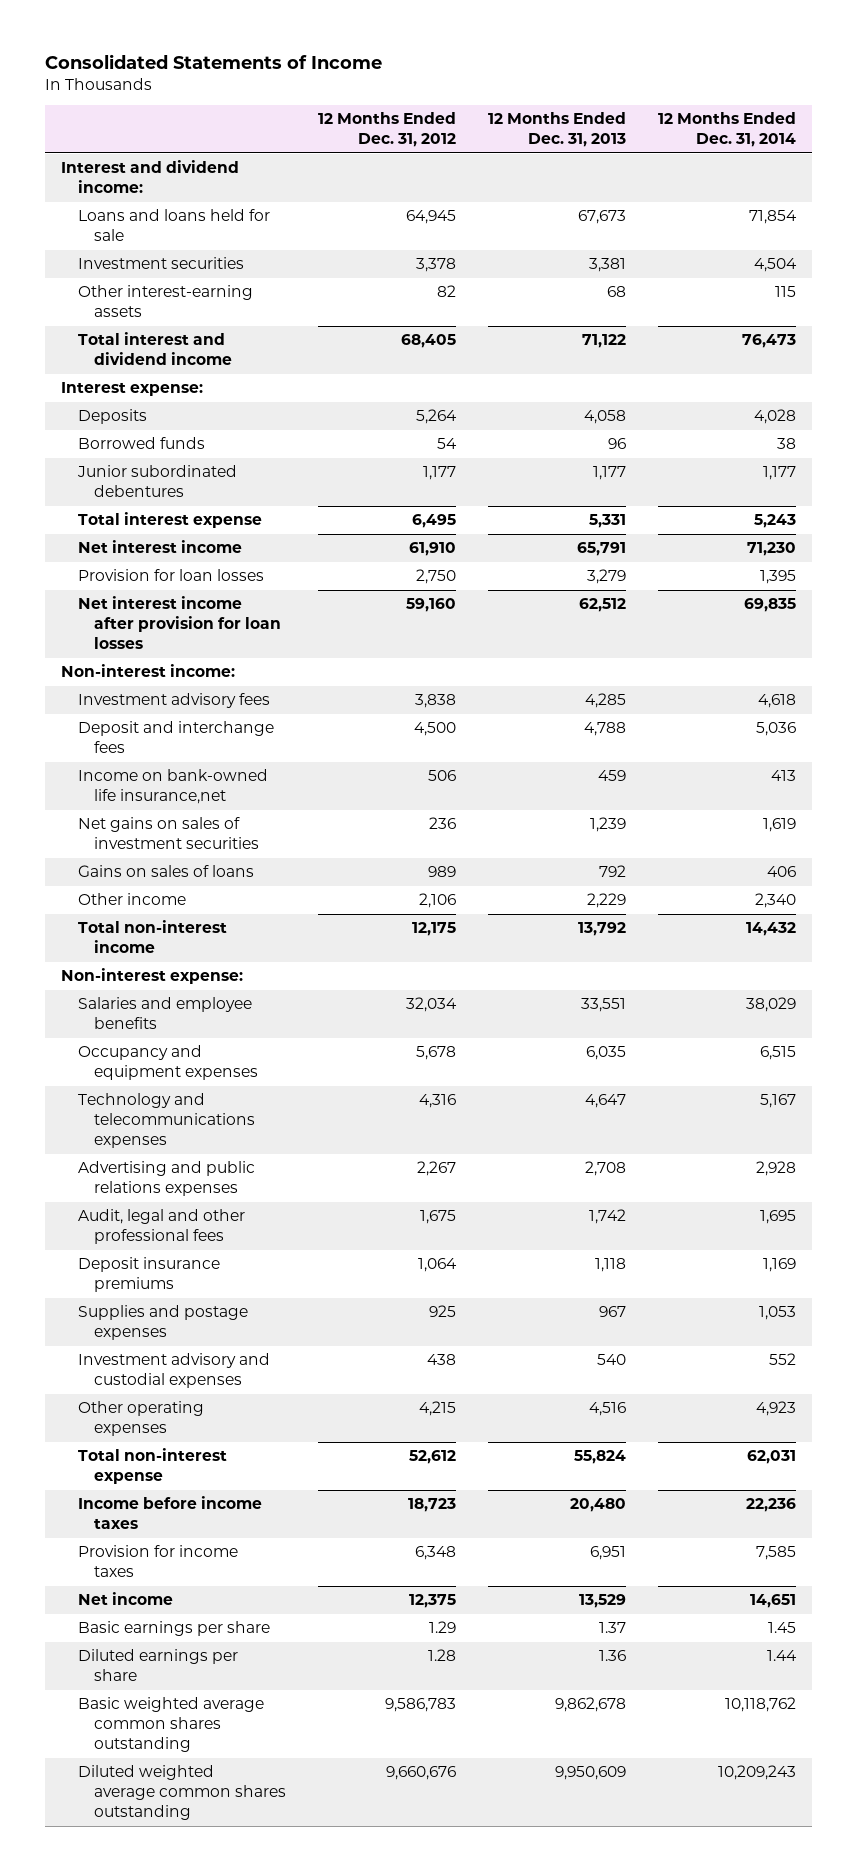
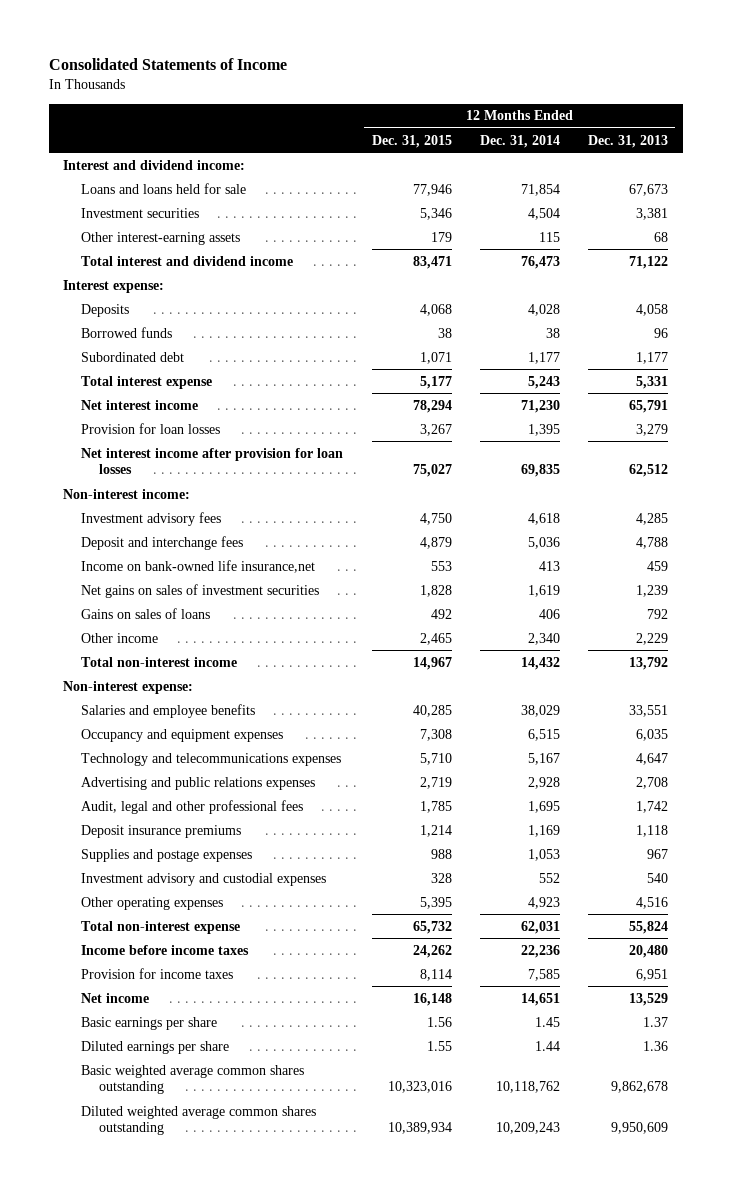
- | 12 Months Ended Dec. 31, 2012 | 12 Months Ended Dec. 31, 2013 | 12 Months Ended Dec. 31, 2014
+ | 12 Months Ended Dec. 31, 2015 | 12 Months Ended Dec. 31, 2014 | 12 Months Ended Dec. 31, 2013
- Junior subordinated debentures | 1,177 | 1,177 | 1,177
+ Subordinated debt | 1,071 | 1,177 | 1,177

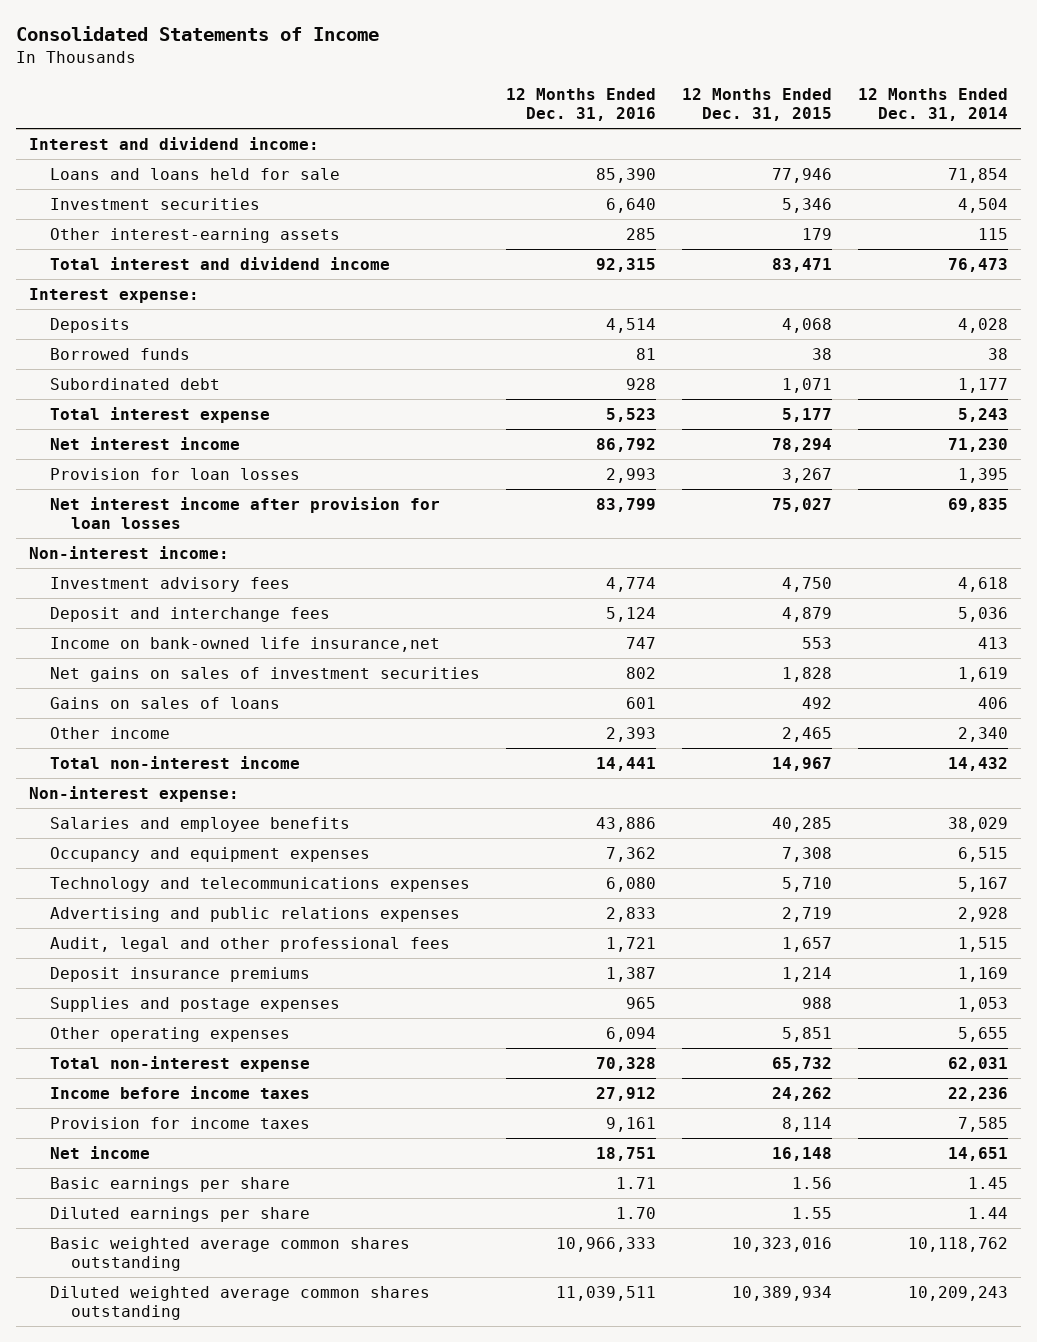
- | 12 Months Ended Dec. 31, 2015 | 12 Months Ended Dec. 31, 2014 | 12 Months Ended Dec. 31, 2013
+ | 12 Months Ended Dec. 31, 2016 | 12 Months Ended Dec. 31, 2015 | 12 Months Ended Dec. 31, 2014
- Audit, legal and other professional fees | 1,785 | 1,695 | 1,742
+ Audit, legal and other professional fees | 1,721 | 1,657 | 1,515
- Investment advisory and custodial expenses | 328 | 552 | 540
- Other operating expenses | 5,395 | 4,923 | 4,516
+ Other operating expenses | 6,094 | 5,851 | 5,655

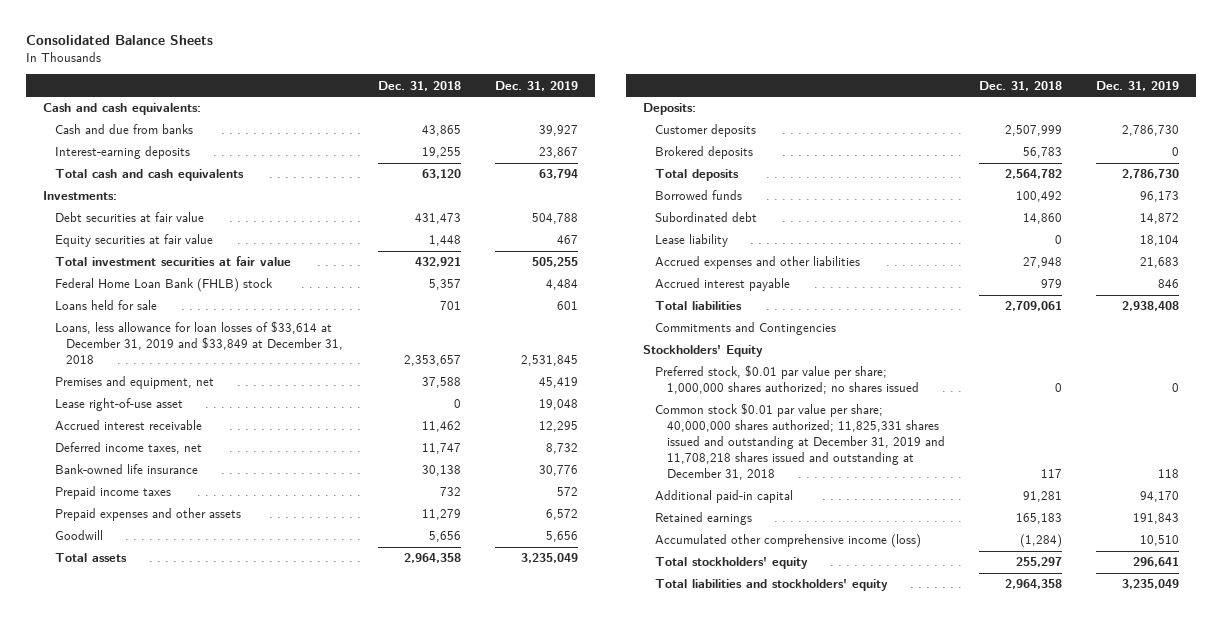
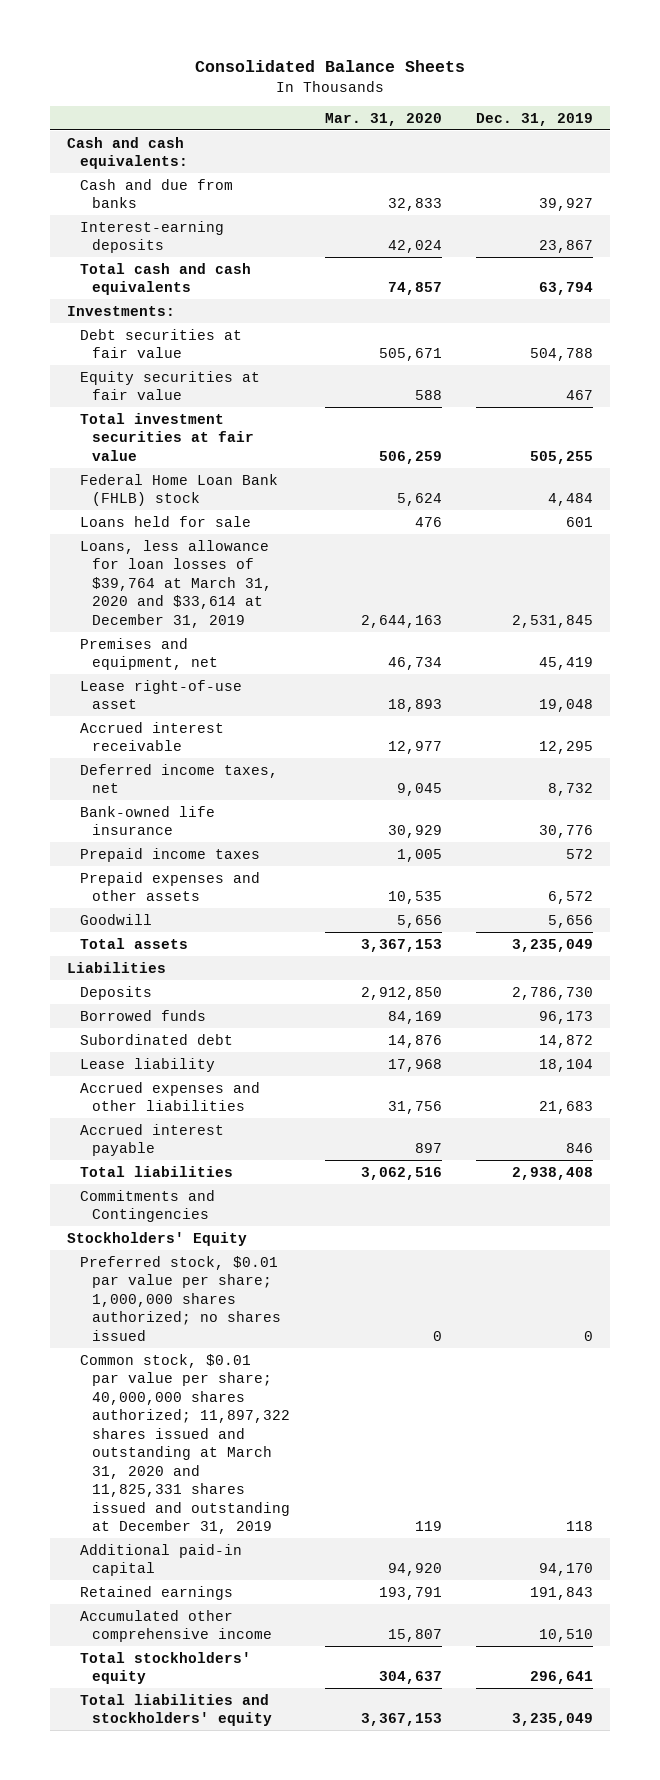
- | Dec. 31, 2018 | Dec. 31, 2019
+ | Mar. 31, 2020 | Dec. 31, 2019
- Loans, less allowance for loan losses of $33,614 at December 31, 2019 and $33,849 at December 31, 2018 | 2,353,657 | 2,531,845
+ Loans, less allowance for loan losses of $39,764 at March 31, 2020 and $33,614 at December 31, 2019 | 2,644,163 | 2,531,845
- Deposits:
- Customer deposits | 2,507,999 | 2,786,730
- Brokered deposits | 56,783 | 0
- Total deposits | 2,564,782 | 2,786,730
+ Liabilities
+ Deposits | 2,912,850 | 2,786,730
- Common stock $0.01 par value per share; 40,000,000 shares authorized; 11,825,331 shares issued and outstanding at December 31, 2019 and 11,708,218 shares issued and outstanding at December 31, 2018 | 117 | 118
+ Common stock, $0.01 par value per share; 40,000,000 shares authorized; 11,897,322 shares issued and outstanding at March 31, 2020 and 11,825,331 shares issued and outstanding at December 31, 2019 | 119 | 118
- Accumulated other comprehensive income (loss) | (1,284) | 10,510
+ Accumulated other comprehensive income | 15,807 | 10,510

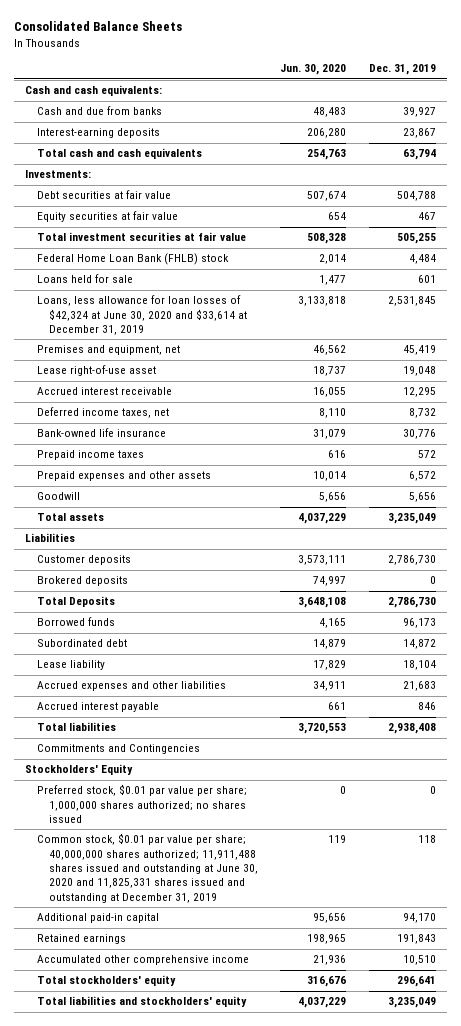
- | Mar. 31, 2020 | Dec. 31, 2019
+ | Jun. 30, 2020 | Dec. 31, 2019
- Loans, less allowance for loan losses of $39,764 at March 31, 2020 and $33,614 at December 31, 2019 | 2,644,163 | 2,531,845
+ Loans, less allowance for loan losses of $42,324 at June 30, 2020 and $33,614 at December 31, 2019 | 3,133,818 | 2,531,845
- Deposits | 2,912,850 | 2,786,730
+ Customer deposits | 3,573,111 | 2,786,730
+ Brokered deposits | 74,997 | 0
+ Total Deposits | 3,648,108 | 2,786,730
- Common stock, $0.01 par value per share; 40,000,000 shares authorized; 11,897,322 shares issued and outstanding at March 31, 2020 and 11,825,331 shares issued and outstanding at December 31, 2019 | 119 | 118
+ Common stock, $0.01 par value per share; 40,000,000 shares authorized; 11,911,488 shares issued and outstanding at June 30, 2020 and 11,825,331 shares issued and outstanding at December 31, 2019 | 119 | 118

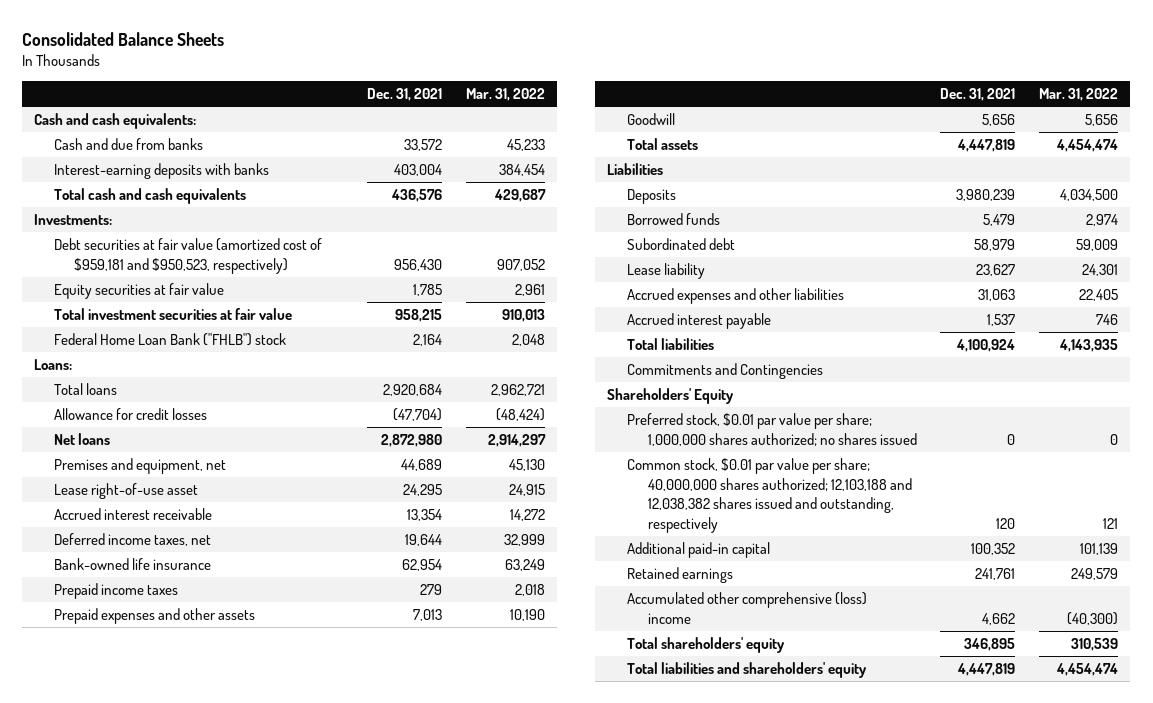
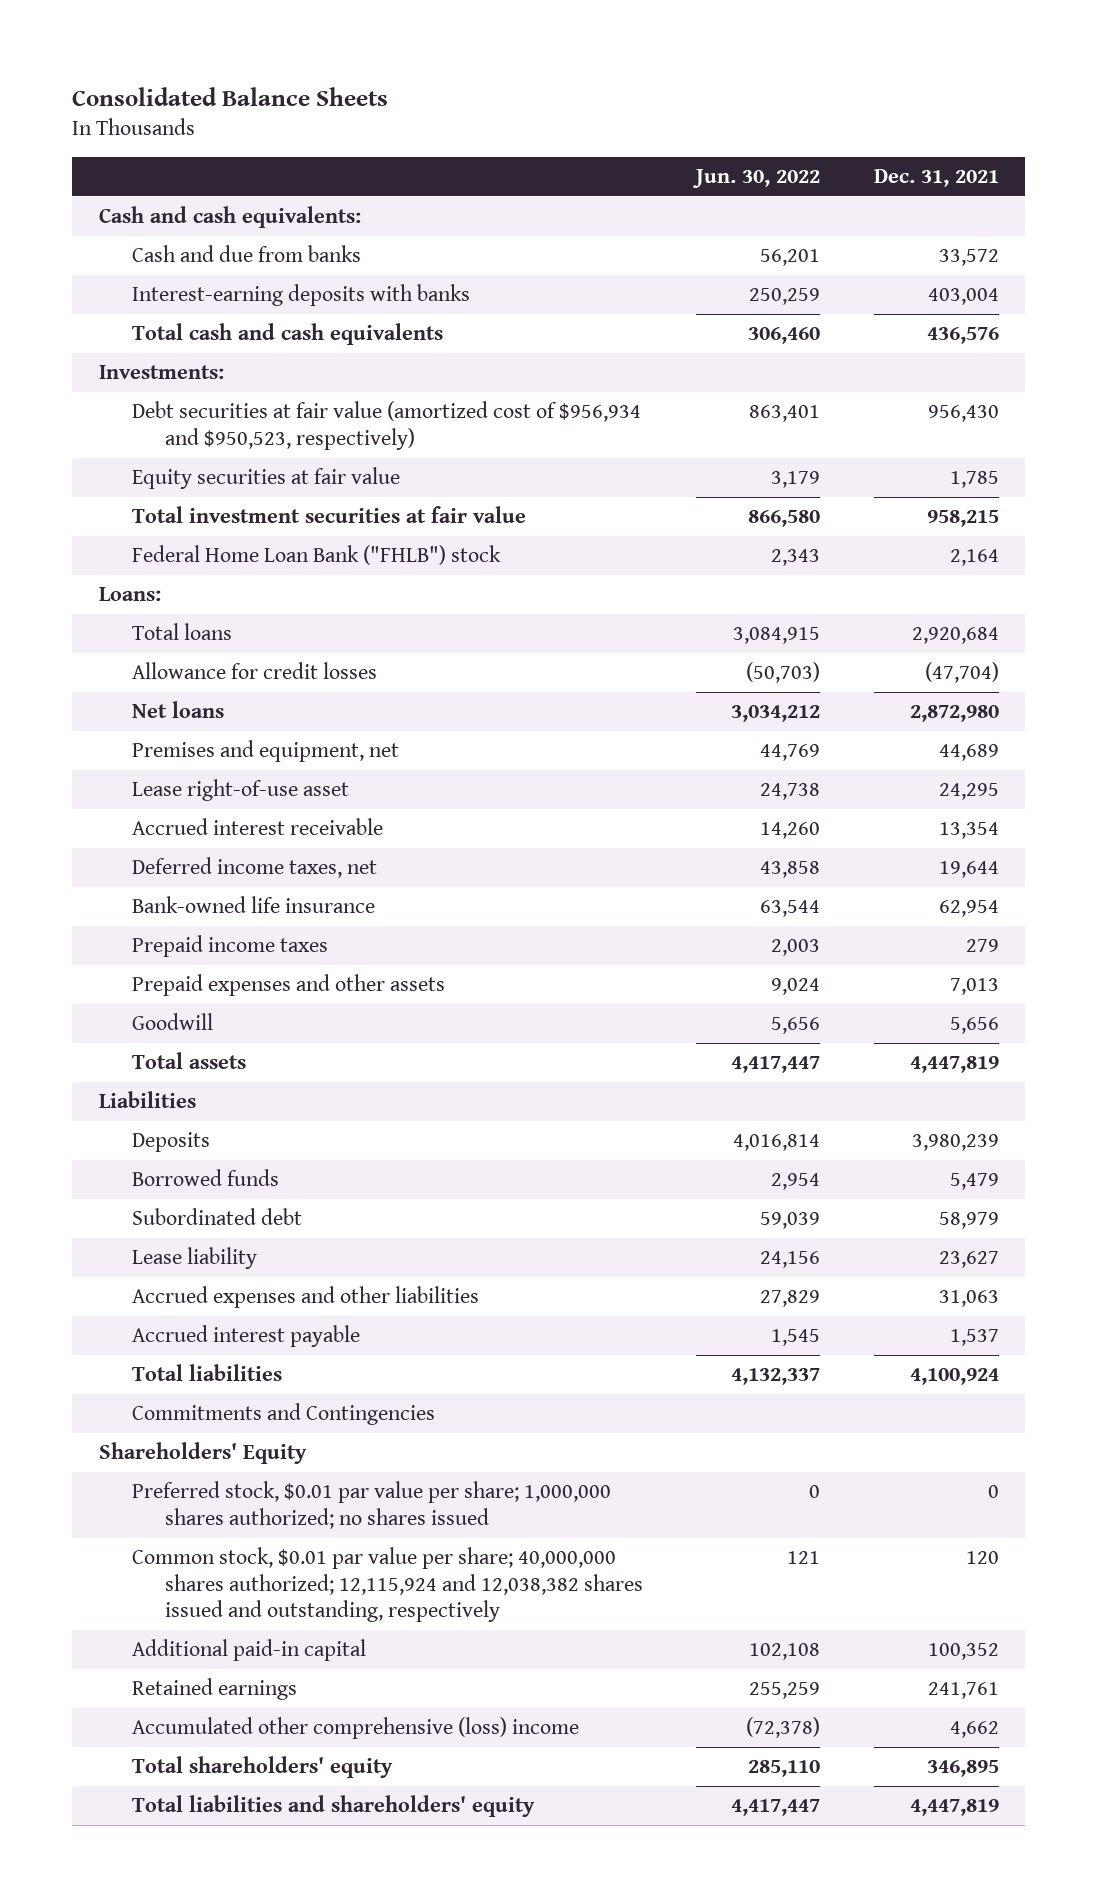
- | Dec. 31, 2021 | Mar. 31, 2022
+ | Jun. 30, 2022 | Dec. 31, 2021
- Debt securities at fair value (amortized cost of $959,181 and $950,523, respectively) | 956,430 | 907,052
+ Debt securities at fair value (amortized cost of $956,934 and $950,523, respectively) | 863,401 | 956,430
- Common stock, $0.01 par value per share; 40,000,000 shares authorized; 12,103,188 and 12,038,382 shares issued and outstanding, respectively | 120 | 121
+ Common stock, $0.01 par value per share; 40,000,000 shares authorized; 12,115,924 and 12,038,382 shares issued and outstanding, respectively | 121 | 120

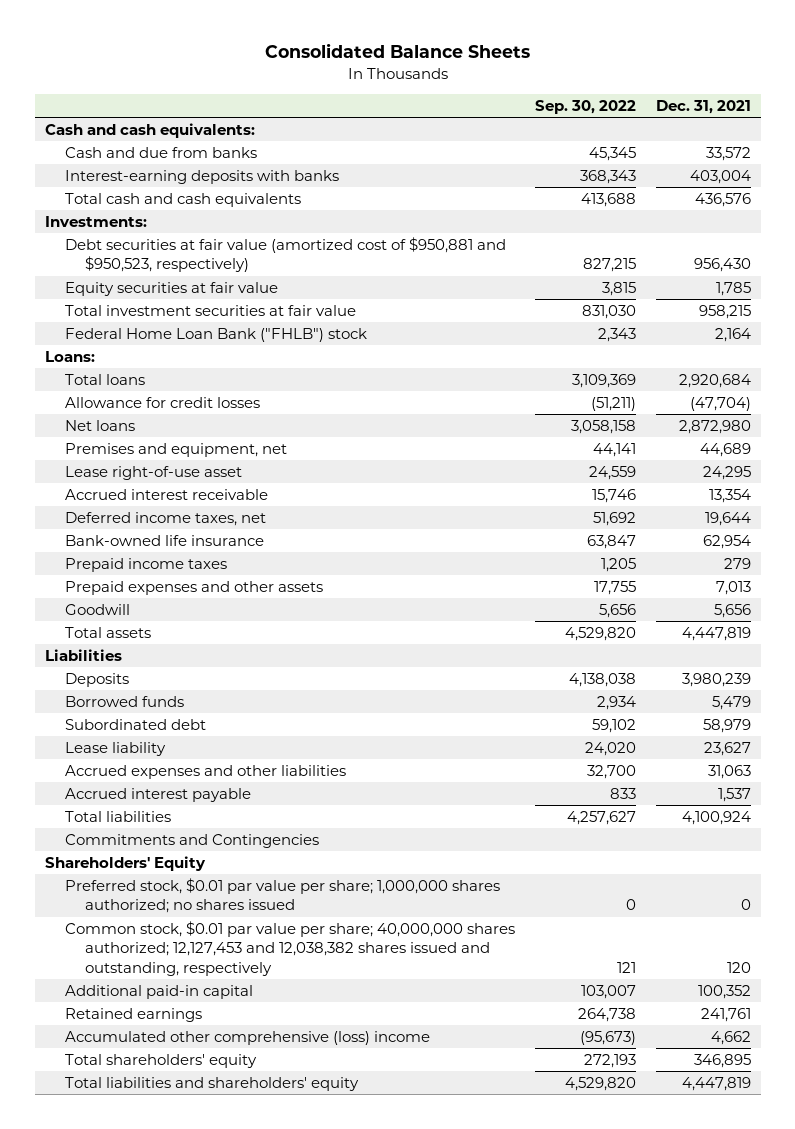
- | Jun. 30, 2022 | Dec. 31, 2021
+ | Sep. 30, 2022 | Dec. 31, 2021
- Debt securities at fair value (amortized cost of $956,934 and $950,523, respectively) | 863,401 | 956,430
+ Debt securities at fair value (amortized cost of $950,881 and $950,523, respectively) | 827,215 | 956,430
- Common stock, $0.01 par value per share; 40,000,000 shares authorized; 12,115,924 and 12,038,382 shares issued and outstanding, respectively | 121 | 120
+ Common stock, $0.01 par value per share; 40,000,000 shares authorized; 12,127,453 and 12,038,382 shares issued and outstanding, respectively | 121 | 120

